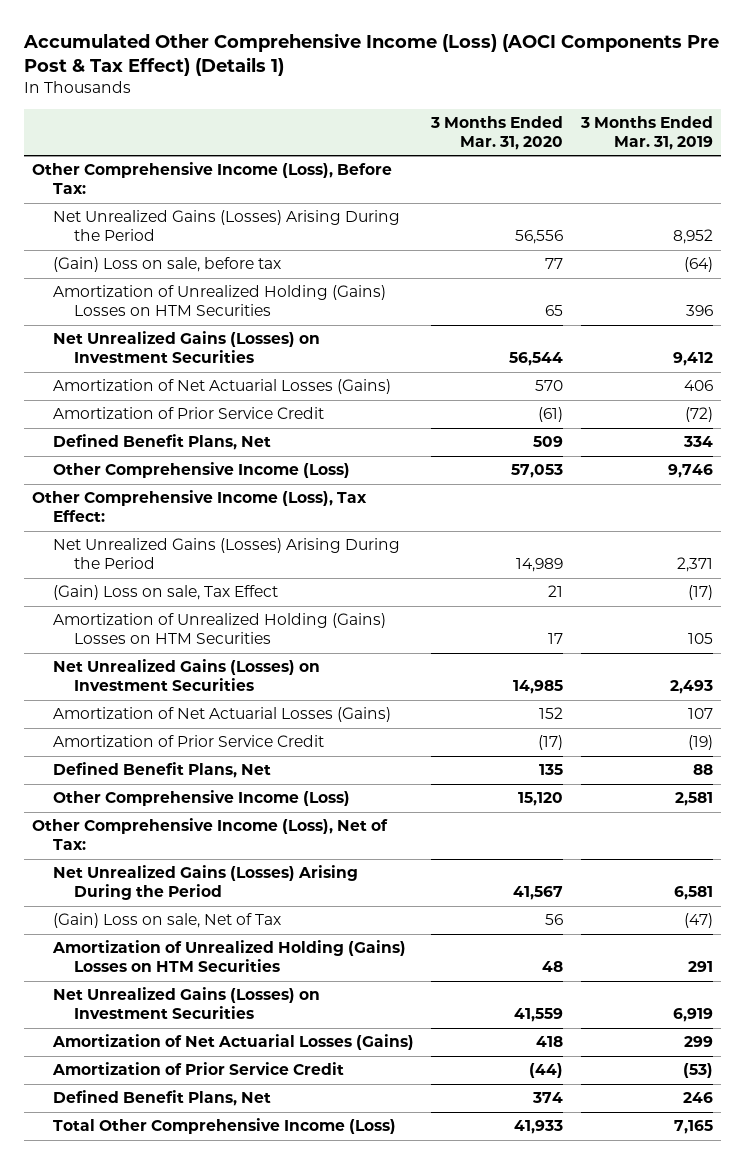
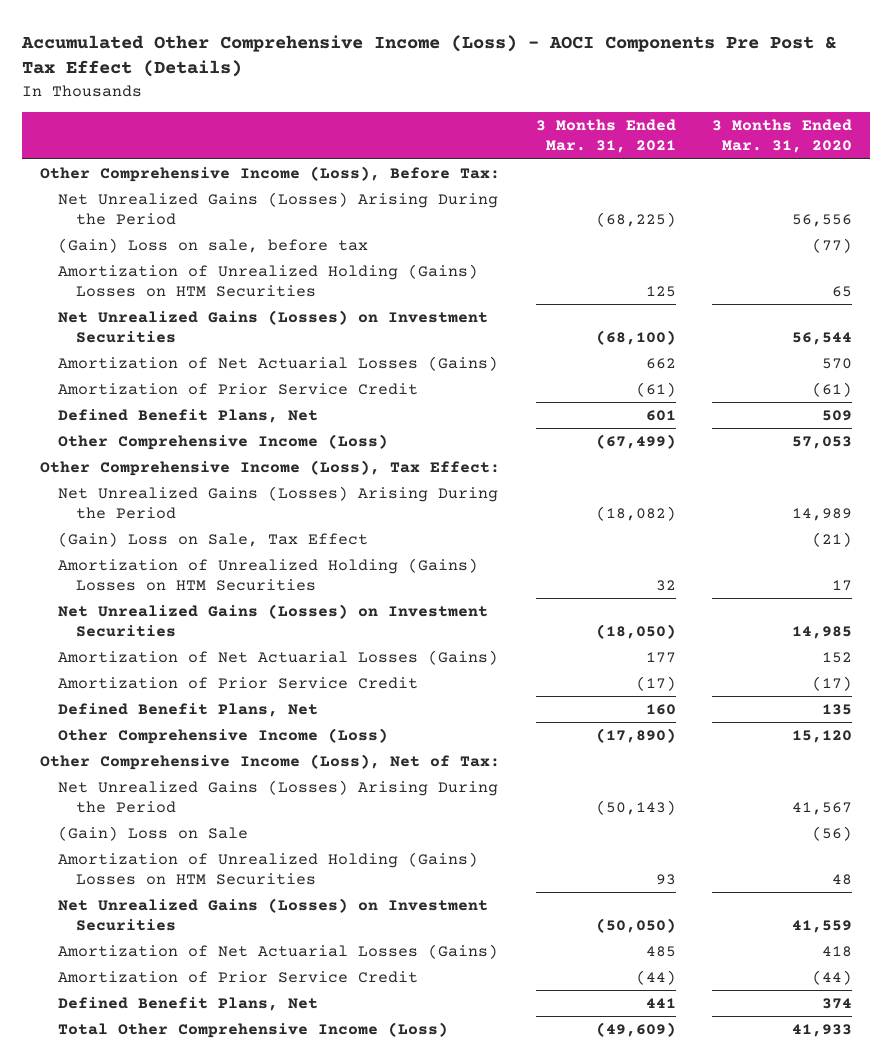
- Accumulated Other Comprehensive Income (Loss) (AOCI Components Pre Post & Tax Effect) (Details 1)
+ Accumulated Other Comprehensive Income (Loss) - AOCI Components Pre Post & Tax Effect (Details)
- | 3 Months Ended Mar. 31, 2020 | 3 Months Ended Mar. 31, 2019
+ | 3 Months Ended Mar. 31, 2021 | 3 Months Ended Mar. 31, 2020
- (Gain) Loss on sale, before tax | 77 | (64)
+ (Gain) Loss on sale, before tax | | (77)
- (Gain) Loss on sale, Tax Effect | 21 | (17)
+ (Gain) Loss on Sale, Tax Effect | | (21)
- (Gain) Loss on sale, Net of Tax | 56 | (47)
+ (Gain) Loss on Sale | | (56)

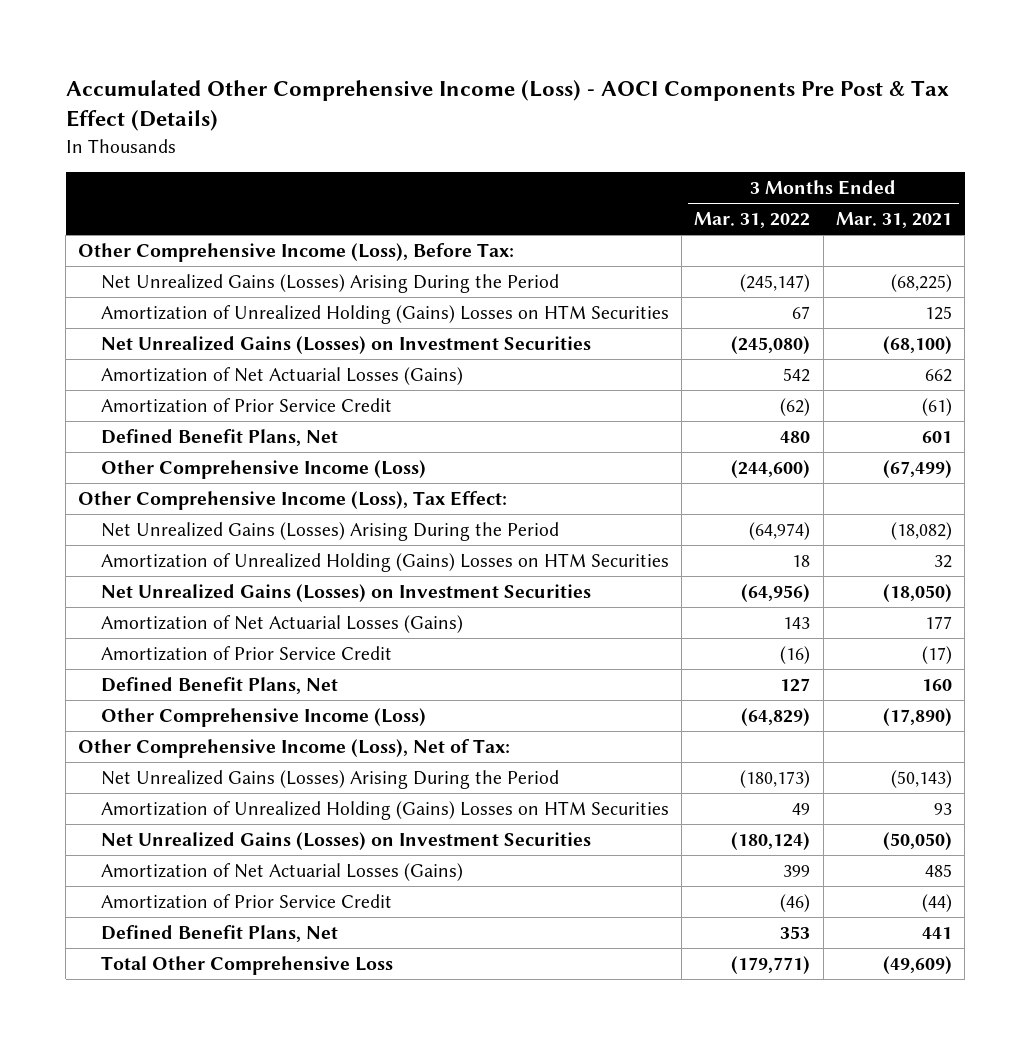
- | 3 Months Ended Mar. 31, 2021 | 3 Months Ended Mar. 31, 2020
+ | 3 Months Ended Mar. 31, 2022 | 3 Months Ended Mar. 31, 2021
- (Gain) Loss on sale, before tax | | (77)
- (Gain) Loss on Sale, Tax Effect | | (21)
- (Gain) Loss on Sale | | (56)
- Total Other Comprehensive Income (Loss) | (49,609) | 41,933
+ Total Other Comprehensive Loss | (179,771) | (49,609)

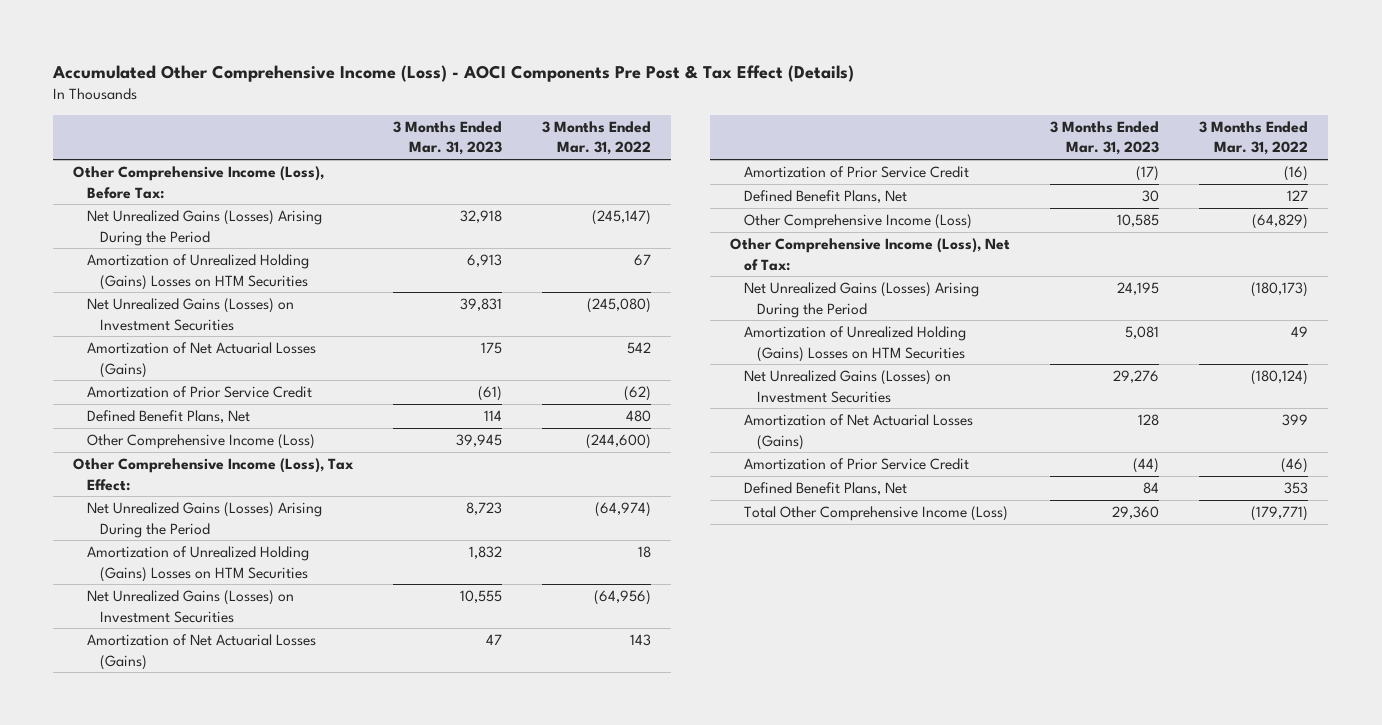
- | 3 Months Ended Mar. 31, 2022 | 3 Months Ended Mar. 31, 2021
+ | 3 Months Ended Mar. 31, 2023 | 3 Months Ended Mar. 31, 2022
- Total Other Comprehensive Loss | (179,771) | (49,609)
+ Total Other Comprehensive Income (Loss) | 29,360 | (179,771)

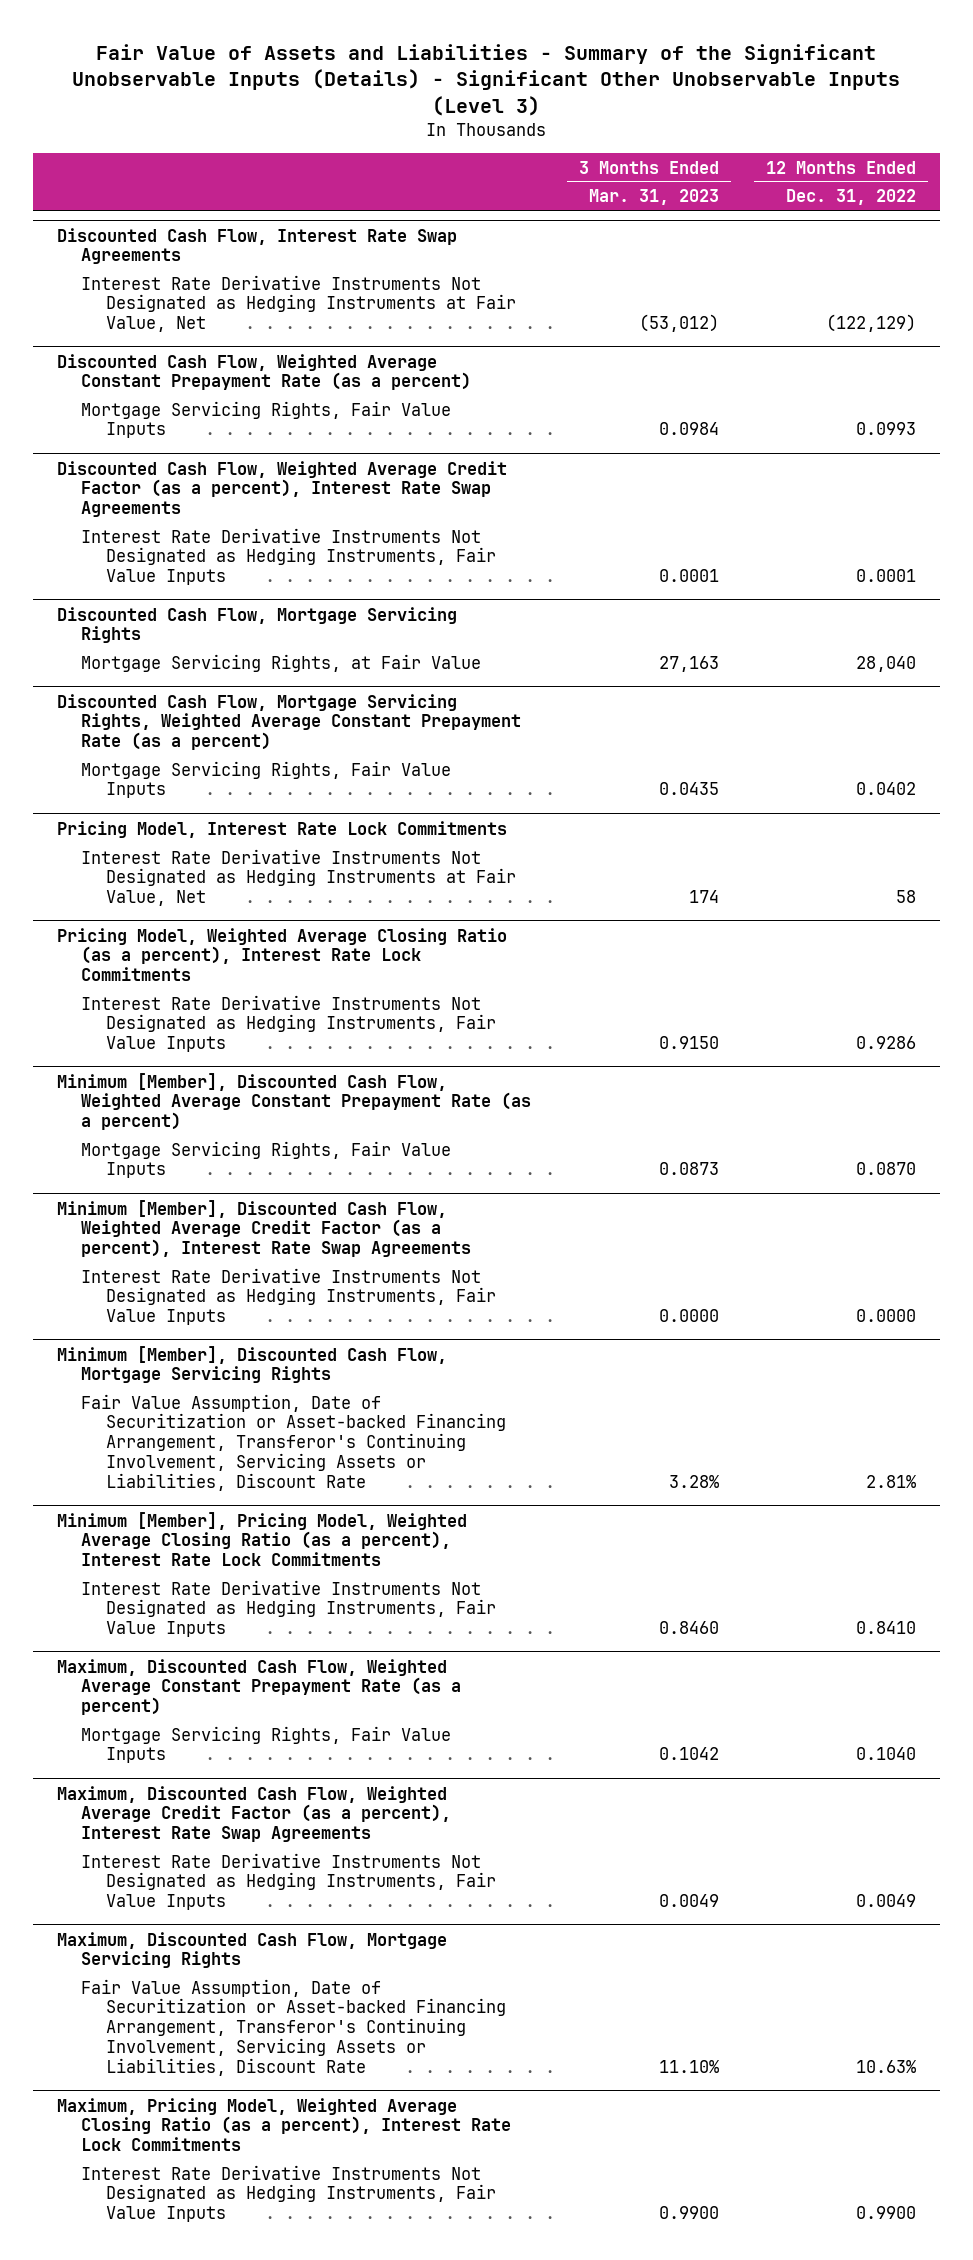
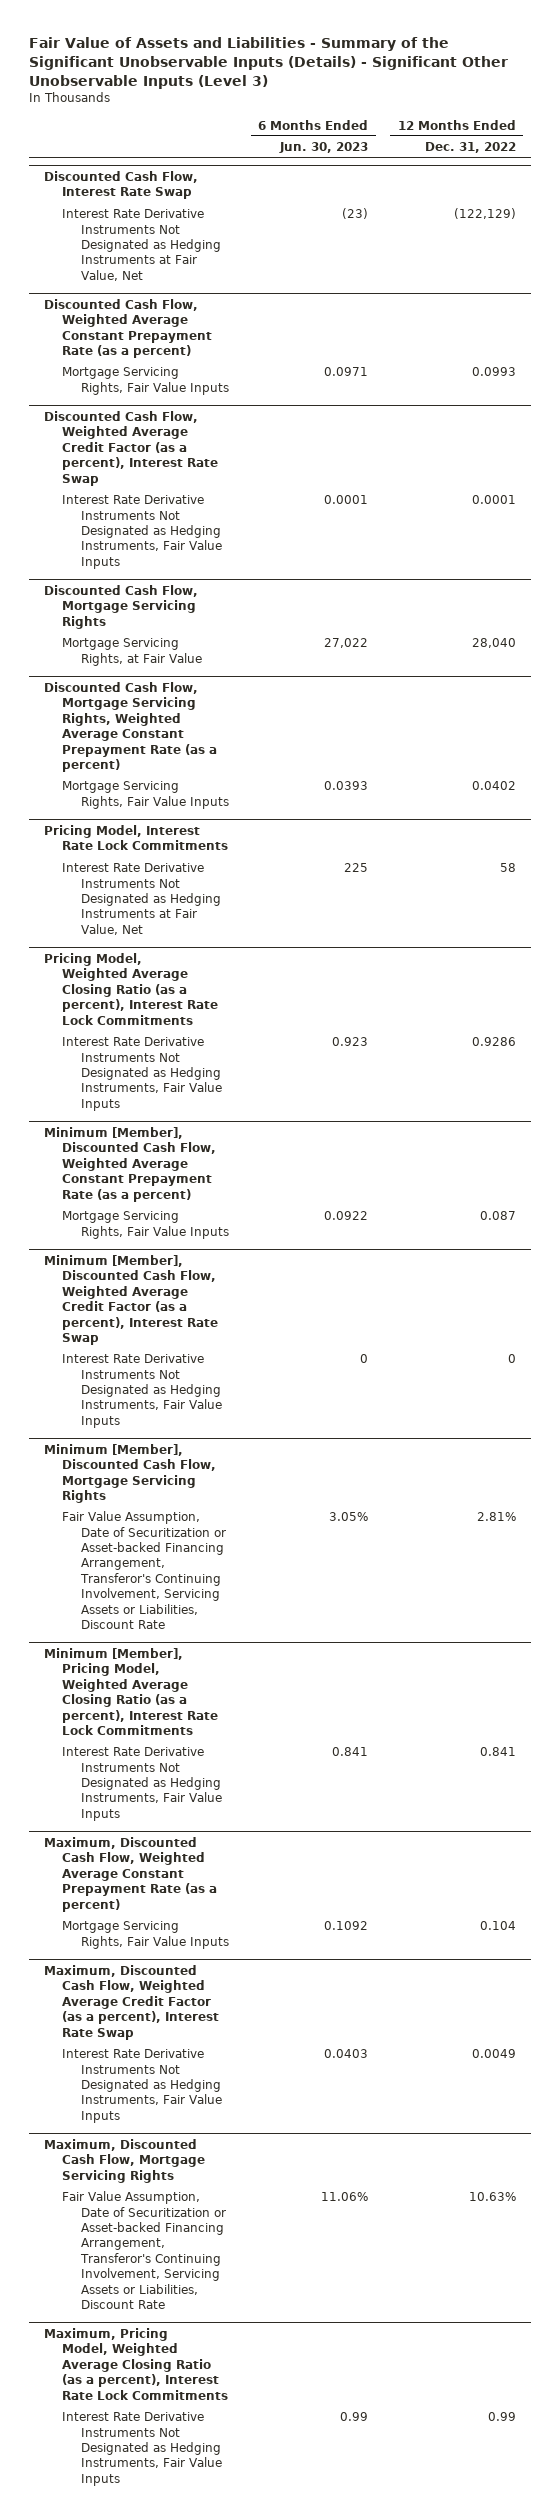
- | 3 Months Ended Mar. 31, 2023 | 12 Months Ended Dec. 31, 2022
+ | 6 Months Ended Jun. 30, 2023 | 12 Months Ended Dec. 31, 2022
- Discounted Cash Flow, Interest Rate Swap Agreements
+ Discounted Cash Flow, Interest Rate Swap
- Discounted Cash Flow, Weighted Average Credit Factor (as a percent), Interest Rate Swap Agreements
+ Discounted Cash Flow, Weighted Average Credit Factor (as a percent), Interest Rate Swap
@ Minimum [Member], Discounted Cash Flow, Weighted Average Constant Prepayment Rate (as a percent)
- Mortgage Servicing Rights, Fair Value Inputs | 0.0873 | 0.0870
- Minimum [Member], Discounted Cash Flow, Weighted Average Credit Factor (as a percent), Interest Rate Swap Agreements
- Interest Rate Derivative Instruments Not Designated as Hedging Instruments, Fair Value Inputs | 0.0000 | 0.0000
@ Minimum [Member], Discounted Cash Flow, Weighted Average Constant Prepayment Rate (as a percent)
+ Mortgage Servicing Rights, Fair Value Inputs | 0.0922 | 0.087
+ Minimum [Member], Discounted Cash Flow, Weighted Average Credit Factor (as a percent), Interest Rate Swap
+ Interest Rate Derivative Instruments Not Designated as Hedging Instruments, Fair Value Inputs | 0 | 0
@ Minimum [Member], Pricing Model, Weighted Average Closing Ratio (as a percent), Interest Rate Lock Commitments
- Interest Rate Derivative Instruments Not Designated as Hedging Instruments, Fair Value Inputs | 0.8460 | 0.8410
+ Interest Rate Derivative Instruments Not Designated as Hedging Instruments, Fair Value Inputs | 0.841 | 0.841
@ Maximum, Discounted Cash Flow, Weighted Average Constant Prepayment Rate (as a percent)
- Mortgage Servicing Rights, Fair Value Inputs | 0.1042 | 0.1040
- Maximum, Discounted Cash Flow, Weighted Average Credit Factor (as a percent), Interest Rate Swap Agreements
@ Maximum, Discounted Cash Flow, Weighted Average Constant Prepayment Rate (as a percent)
+ Mortgage Servicing Rights, Fair Value Inputs | 0.1092 | 0.104
+ Maximum, Discounted Cash Flow, Weighted Average Credit Factor (as a percent), Interest Rate Swap
@ Maximum, Pricing Model, Weighted Average Closing Ratio (as a percent), Interest Rate Lock Commitments
- Interest Rate Derivative Instruments Not Designated as Hedging Instruments, Fair Value Inputs | 0.9900 | 0.9900
+ Interest Rate Derivative Instruments Not Designated as Hedging Instruments, Fair Value Inputs | 0.99 | 0.99

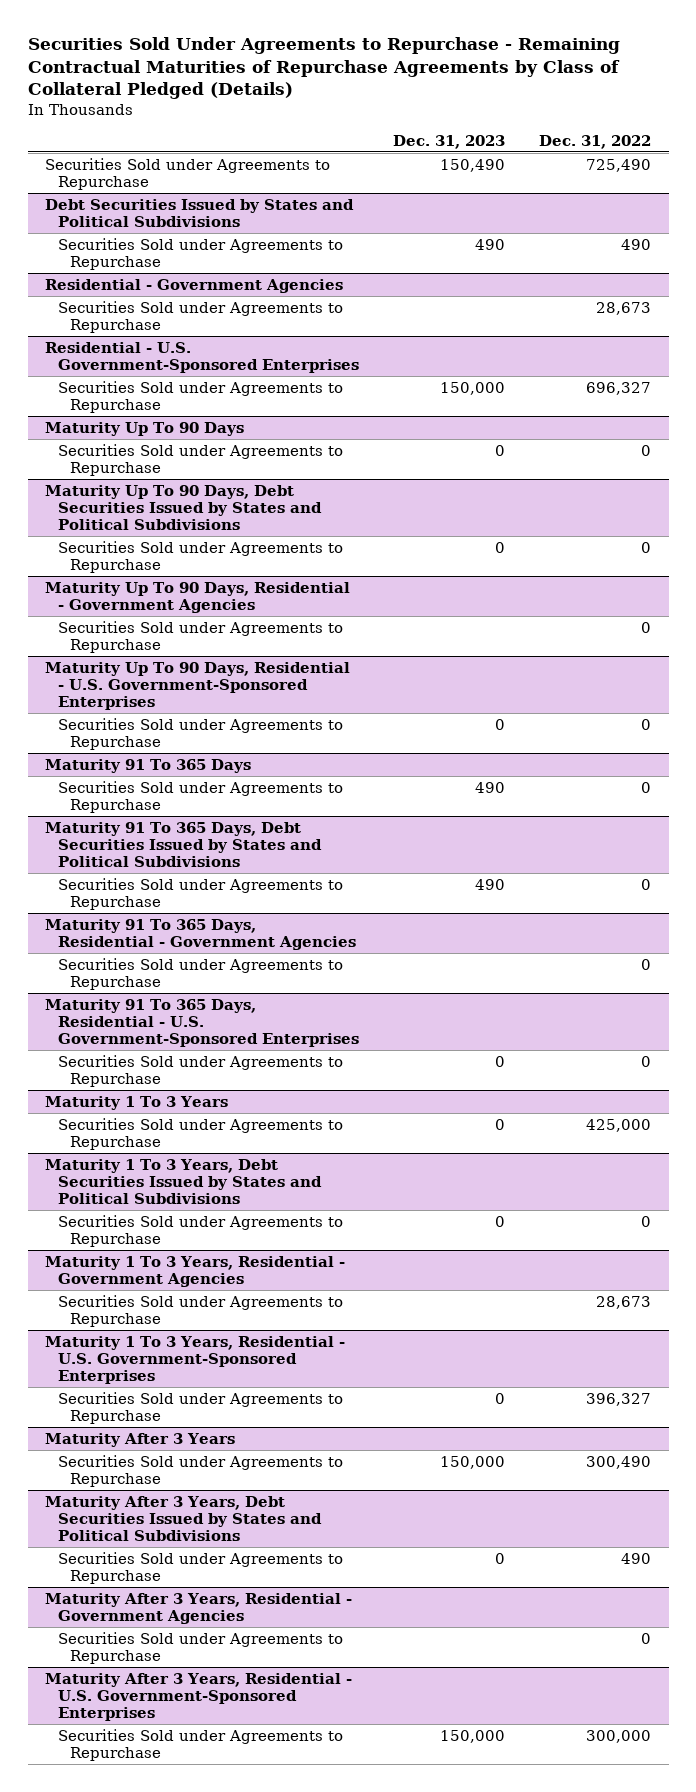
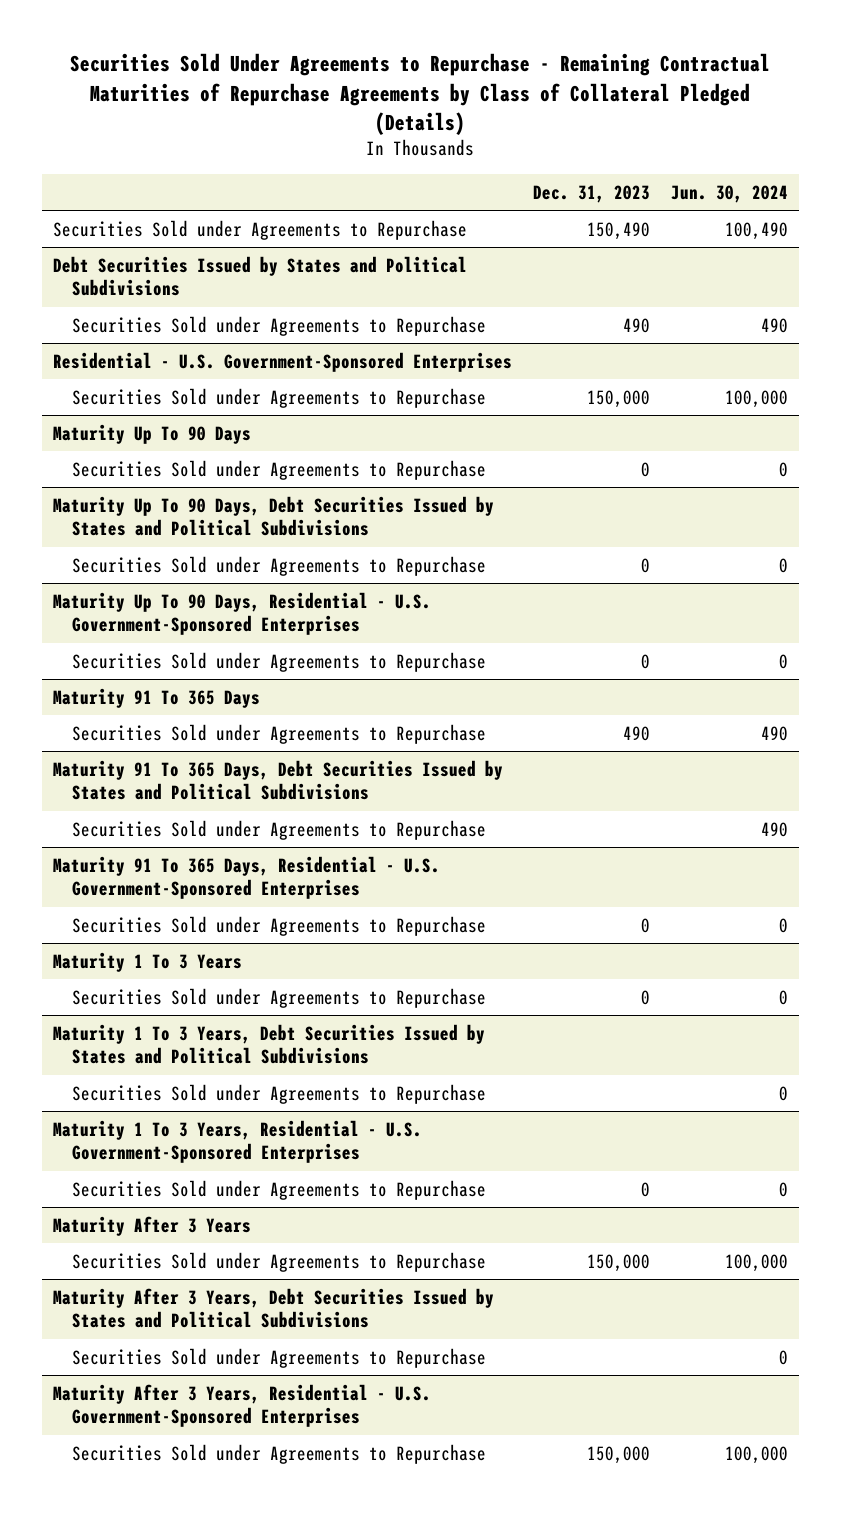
- | Dec. 31, 2023 | Dec. 31, 2022
+ | Dec. 31, 2023 | Jun. 30, 2024
- Residential - Government Agencies
- Securities Sold under Agreements to Repurchase | | 28,673
- Maturity Up To 90 Days, Residential - Government Agencies
- Securities Sold under Agreements to Repurchase | | 0
@ Maturity 91 To 365 Days, Debt Securities Issued by States and Political Subdivisions
- Securities Sold under Agreements to Repurchase | 490 | 0
- Maturity 91 To 365 Days, Residential - Government Agencies
@ Maturity 1 To 3 Years, Debt Securities Issued by States and Political Subdivisions
- Securities Sold under Agreements to Repurchase | 0 | 0
- Maturity 1 To 3 Years, Residential - Government Agencies
@ Maturity After 3 Years, Debt Securities Issued by States and Political Subdivisions
- Securities Sold under Agreements to Repurchase | 0 | 490
- Maturity After 3 Years, Residential - Government Agencies

